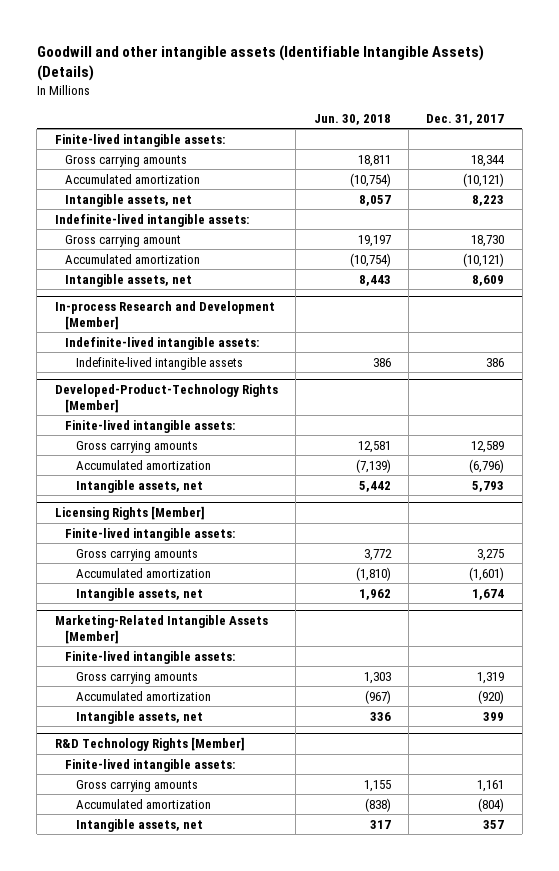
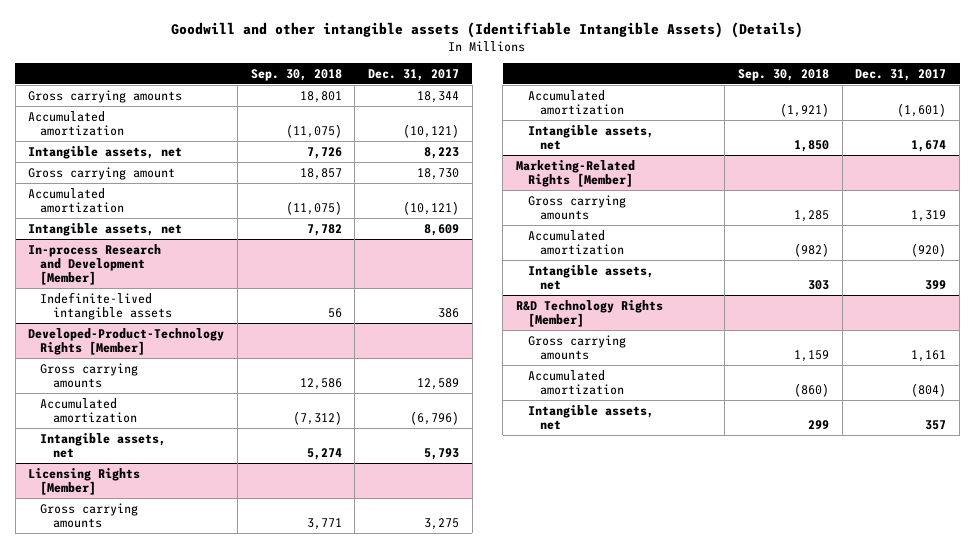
- | Jun. 30, 2018 | Dec. 31, 2017
+ | Sep. 30, 2018 | Dec. 31, 2017
- Finite-lived intangible assets:
- Indefinite-lived intangible assets:
@ In-process Research and Development [Member]
- Indefinite-lived intangible assets:
@ Developed-Product-Technology Rights [Member]
- Finite-lived intangible assets:
@ Licensing Rights [Member]
- Finite-lived intangible assets:
- Marketing-Related Intangible Assets [Member]
- Finite-lived intangible assets:
+ Marketing-Related Rights [Member]
@ R&D Technology Rights [Member]
- Finite-lived intangible assets:

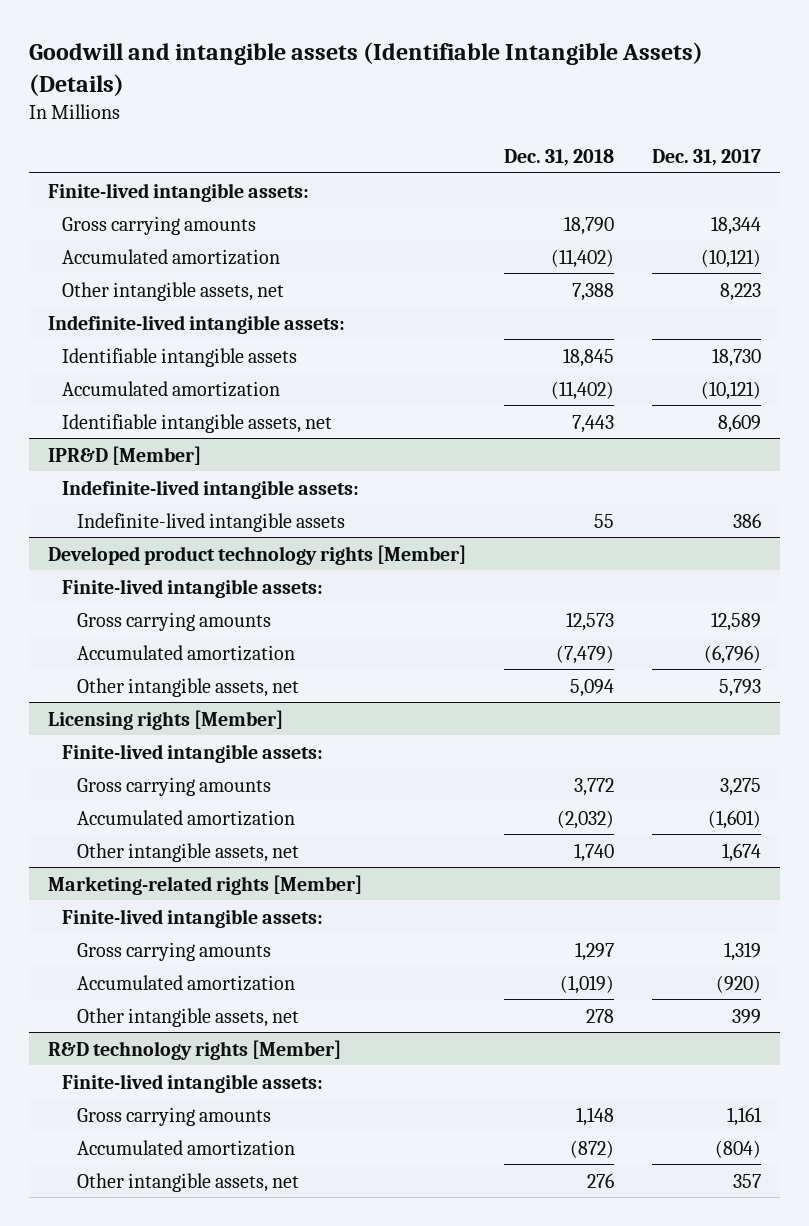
- Goodwill and other intangible assets (Identifiable Intangible Assets) (Details)
+ Goodwill and intangible assets (Identifiable Intangible Assets) (Details)
- | Sep. 30, 2018 | Dec. 31, 2017
+ | Dec. 31, 2018 | Dec. 31, 2017
+ Finite-lived intangible assets:
- Intangible assets, net | 7,726 | 8,223
- Gross carrying amount | 18,857 | 18,730
+ Other intangible assets, net | 7,388 | 8,223
+ Indefinite-lived intangible assets:
+ Identifiable intangible assets | 18,845 | 18,730
- Intangible assets, net | 7,782 | 8,609
- In-process Research and Development [Member]
+ Identifiable intangible assets, net | 7,443 | 8,609
+ IPR&D [Member]
+ Indefinite-lived intangible assets:
- Developed-Product-Technology Rights [Member]
+ Developed product technology rights [Member]
+ Finite-lived intangible assets:
- Intangible assets, net | 5,274 | 5,793
- Licensing Rights [Member]
+ Other intangible assets, net | 5,094 | 5,793
+ Licensing rights [Member]
+ Finite-lived intangible assets:
- Intangible assets, net | 1,850 | 1,674
- Marketing-Related Rights [Member]
+ Other intangible assets, net | 1,740 | 1,674
+ Marketing-related rights [Member]
+ Finite-lived intangible assets:
- Intangible assets, net | 303 | 399
- R&D Technology Rights [Member]
+ Other intangible assets, net | 278 | 399
+ R&D technology rights [Member]
+ Finite-lived intangible assets:
- Intangible assets, net | 299 | 357
+ Other intangible assets, net | 276 | 357

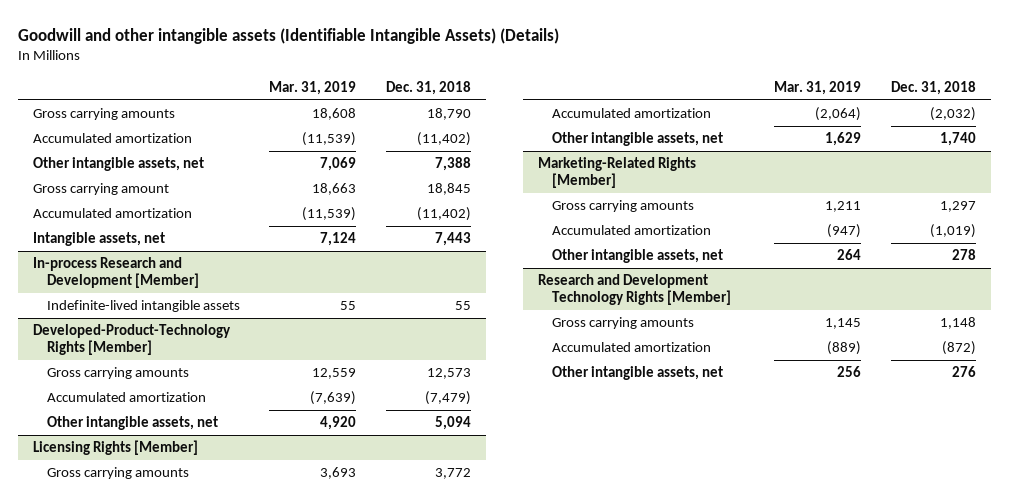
- Goodwill and intangible assets (Identifiable Intangible Assets) (Details)
+ Goodwill and other intangible assets (Identifiable Intangible Assets) (Details)
- | Dec. 31, 2018 | Dec. 31, 2017
+ | Mar. 31, 2019 | Dec. 31, 2018
- Finite-lived intangible assets:
- Indefinite-lived intangible assets:
- Identifiable intangible assets | 18,845 | 18,730
+ Gross carrying amount | 18,663 | 18,845
- Identifiable intangible assets, net | 7,443 | 8,609
- IPR&D [Member]
- Indefinite-lived intangible assets:
+ Intangible assets, net | 7,124 | 7,443
+ In-process Research and Development [Member]
- Developed product technology rights [Member]
- Finite-lived intangible assets:
+ Developed-Product-Technology Rights [Member]
- Licensing rights [Member]
- Finite-lived intangible assets:
+ Licensing Rights [Member]
- Marketing-related rights [Member]
- Finite-lived intangible assets:
+ Marketing-Related Rights [Member]
- R&D technology rights [Member]
- Finite-lived intangible assets:
+ Research and Development Technology Rights [Member]

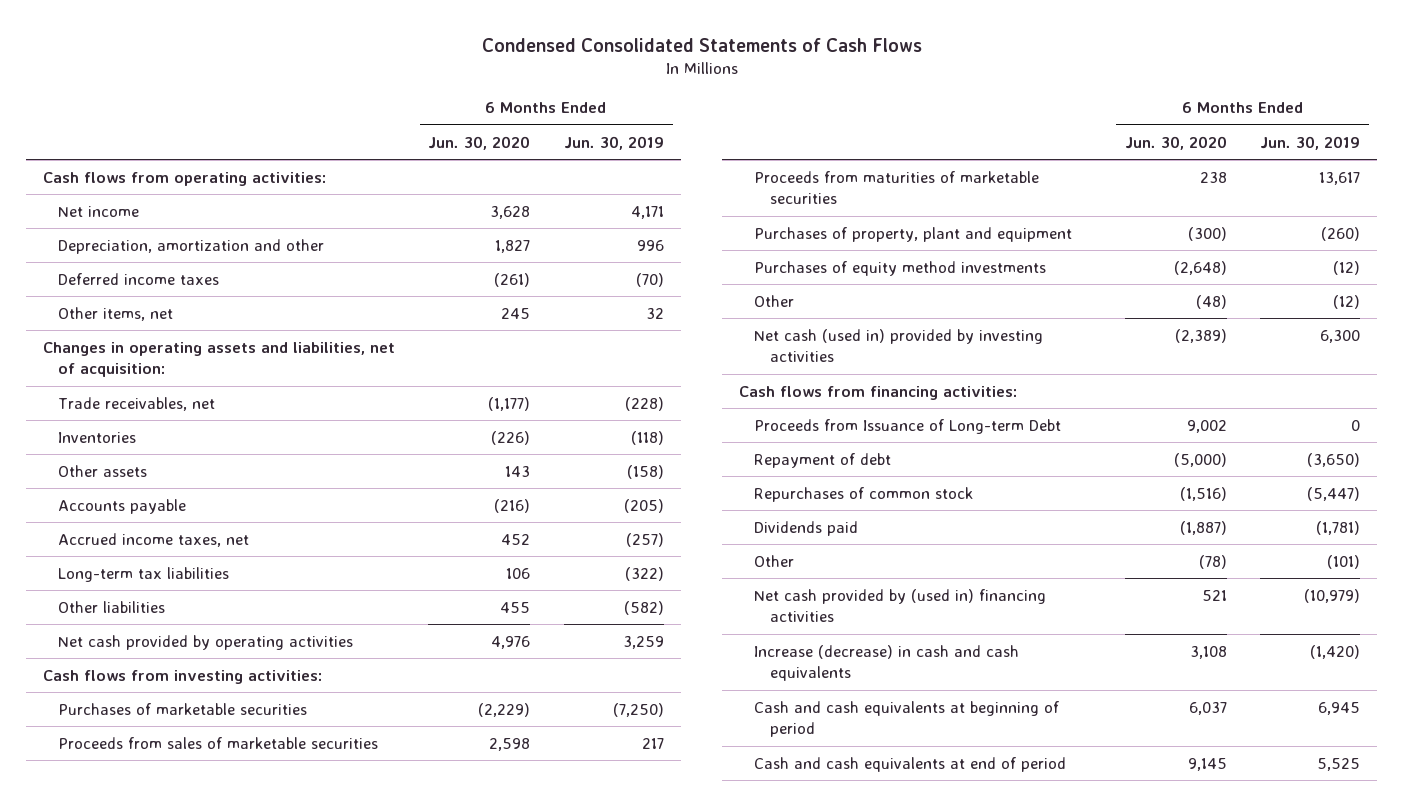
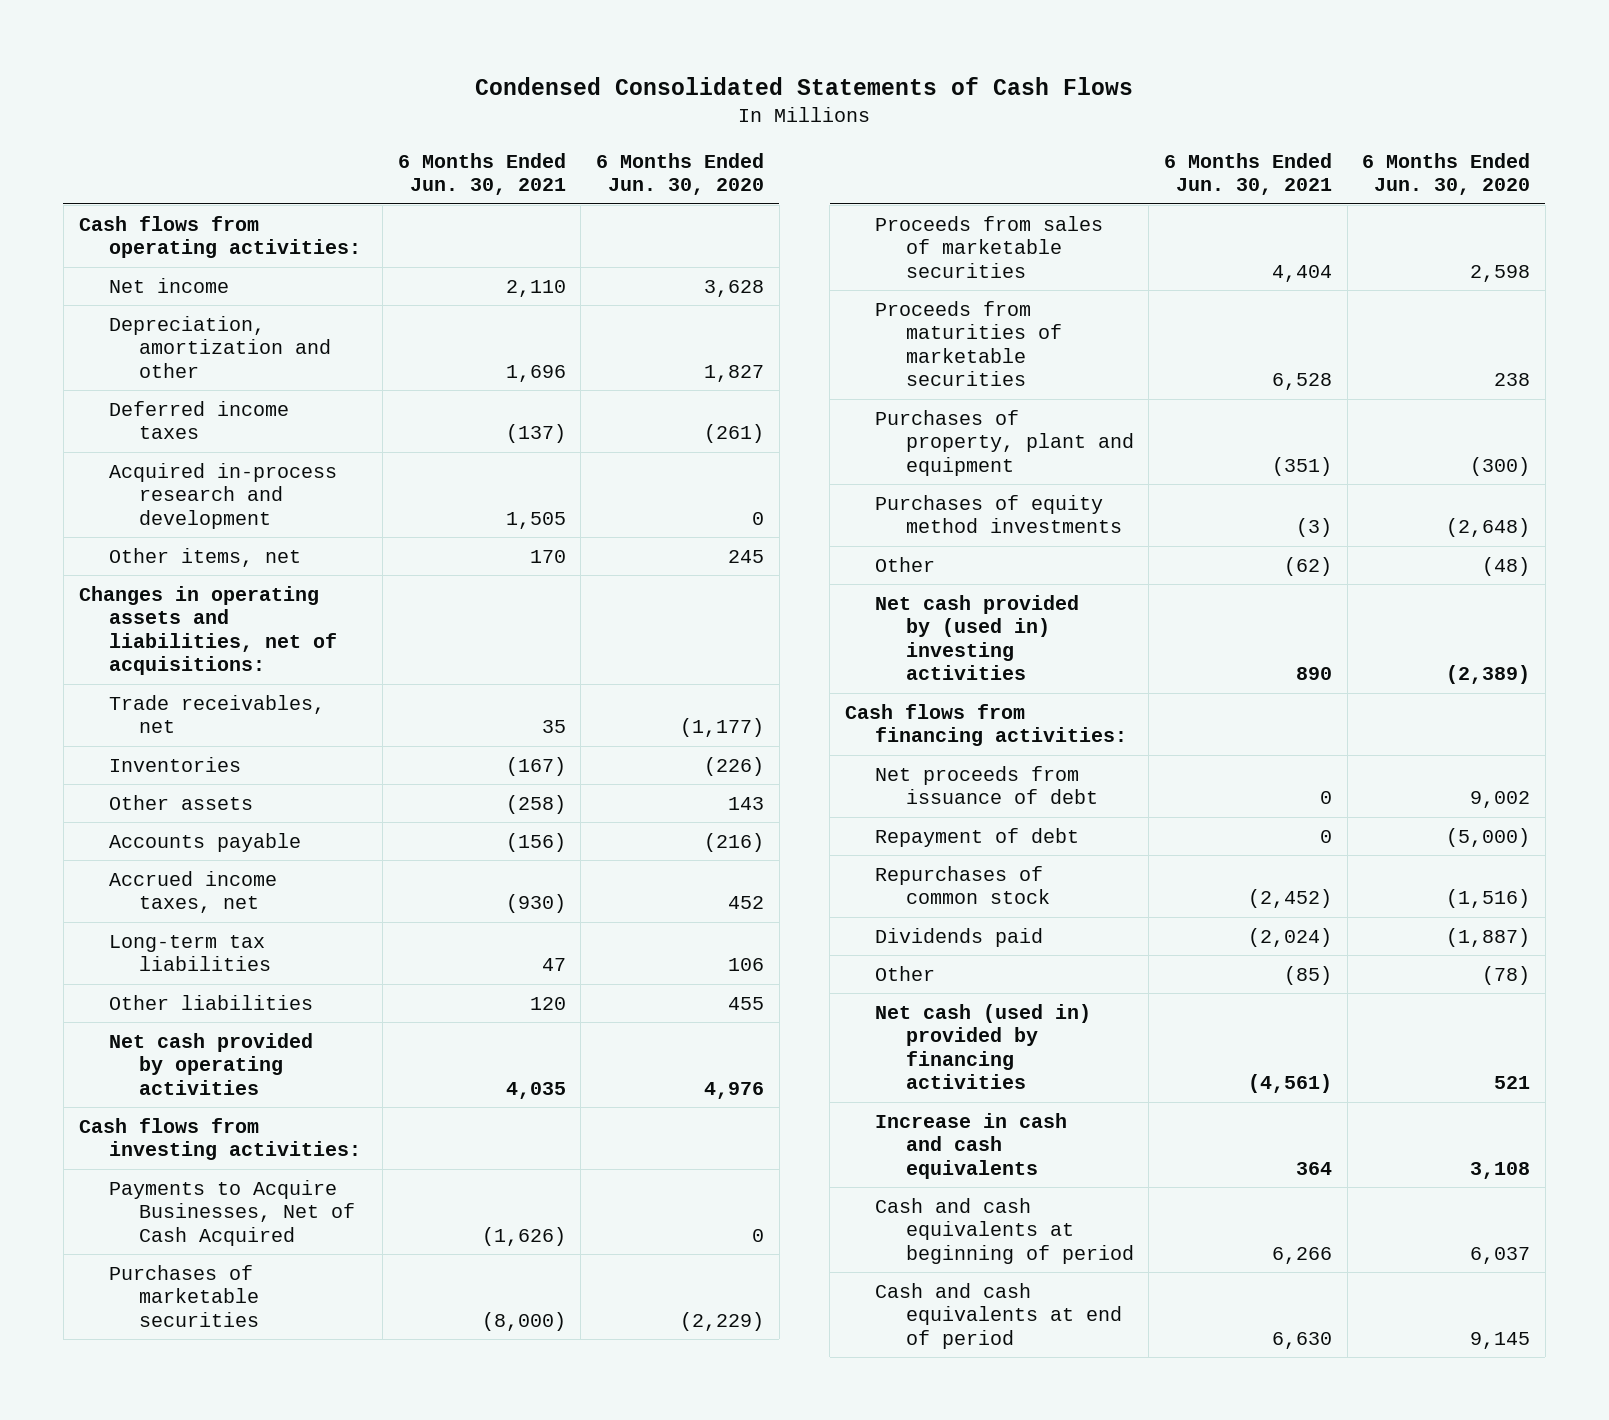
- | 6 Months Ended Jun. 30, 2020 | 6 Months Ended Jun. 30, 2019
+ | 6 Months Ended Jun. 30, 2021 | 6 Months Ended Jun. 30, 2020
+ Acquired in-process research and development | 1,505 | 0
- Changes in operating assets and liabilities, net of acquisition:
+ Changes in operating assets and liabilities, net of acquisitions:
+ Payments to Acquire Businesses, Net of Cash Acquired | (1,626) | 0
- Net cash (used in) provided by investing activities | (2,389) | 6,300
+ Net cash provided by (used in) investing activities | 890 | (2,389)
- Proceeds from Issuance of Long-term Debt | 9,002 | 0
+ Net proceeds from issuance of debt | 0 | 9,002
- Net cash provided by (used in) financing activities | 521 | (10,979)
- Increase (decrease) in cash and cash equivalents | 3,108 | (1,420)
+ Net cash (used in) provided by financing activities | (4,561) | 521
+ Increase in cash and cash equivalents | 364 | 3,108

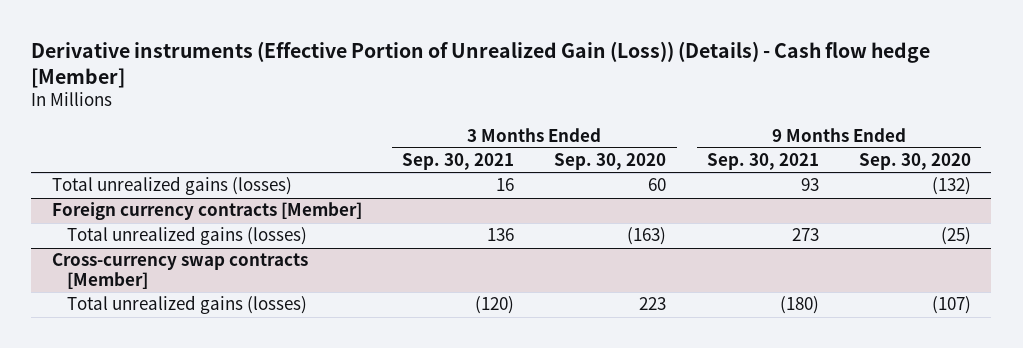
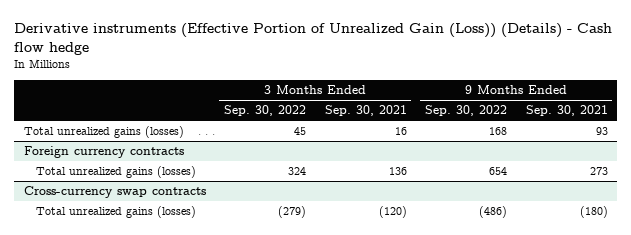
- Derivative instruments (Effective Portion of Unrealized Gain (Loss)) (Details) - Cash flow hedge [Member]
+ Derivative instruments (Effective Portion of Unrealized Gain (Loss)) (Details) - Cash flow hedge
- | 3 Months Ended Sep. 30, 2021 | 3 Months Ended Sep. 30, 2020 | 9 Months Ended Sep. 30, 2021 | 9 Months Ended Sep. 30, 2020
+ | 3 Months Ended Sep. 30, 2022 | 3 Months Ended Sep. 30, 2021 | 9 Months Ended Sep. 30, 2022 | 9 Months Ended Sep. 30, 2021
- Foreign currency contracts [Member]
+ Foreign currency contracts
- Cross-currency swap contracts [Member]
+ Cross-currency swap contracts

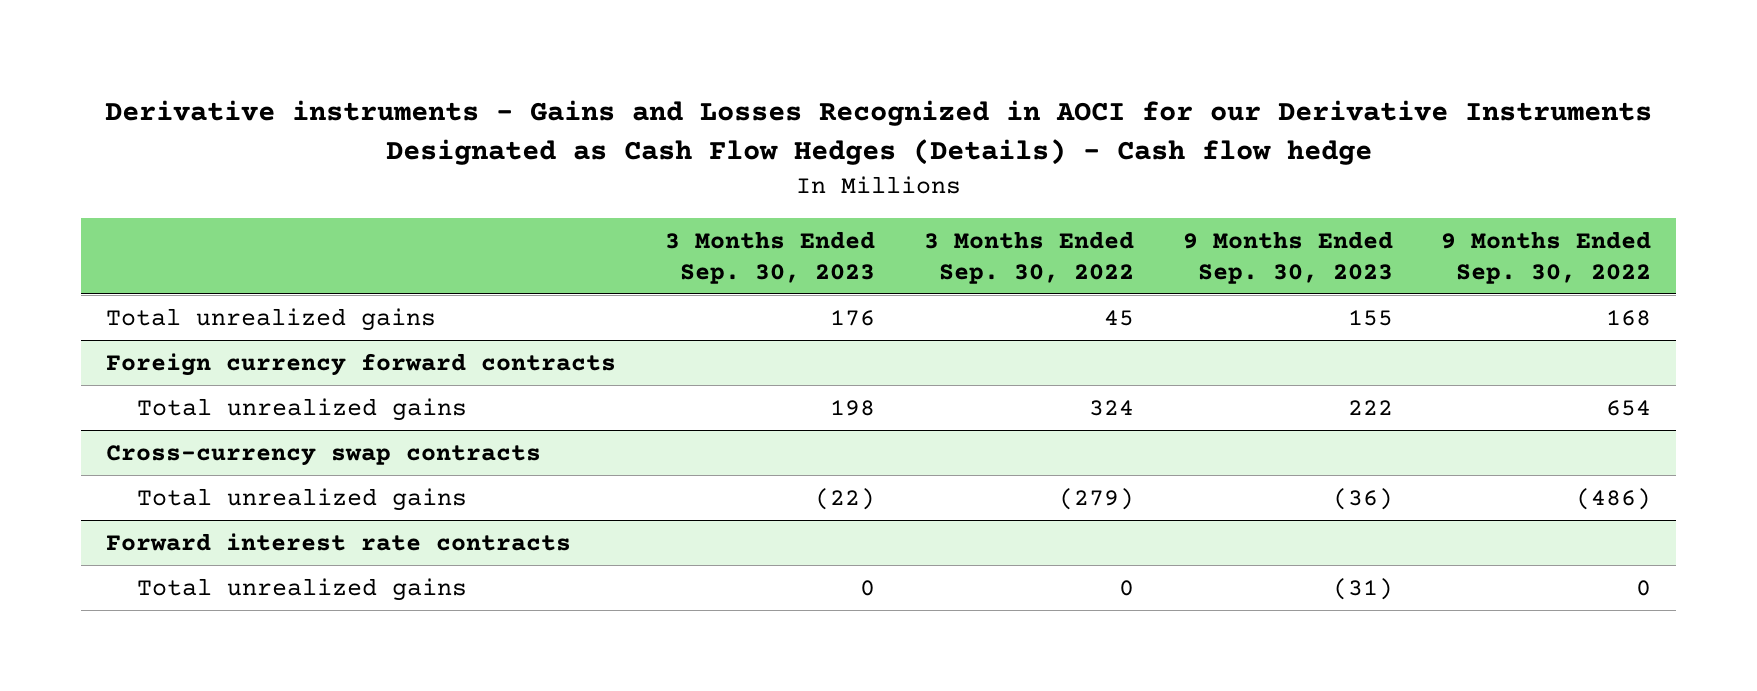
- Derivative instruments (Effective Portion of Unrealized Gain (Loss)) (Details) - Cash flow hedge
+ Derivative instruments - Gains and Losses Recognized in AOCI for our Derivative Instruments Designated as Cash Flow Hedges (Details) - Cash flow hedge
- | 3 Months Ended Sep. 30, 2022 | 3 Months Ended Sep. 30, 2021 | 9 Months Ended Sep. 30, 2022 | 9 Months Ended Sep. 30, 2021
+ | 3 Months Ended Sep. 30, 2023 | 3 Months Ended Sep. 30, 2022 | 9 Months Ended Sep. 30, 2023 | 9 Months Ended Sep. 30, 2022
- Total unrealized gains (losses) | 45 | 16 | 168 | 93
- Foreign currency contracts
- Total unrealized gains (losses) | 324 | 136 | 654 | 273
+ Total unrealized gains | 176 | 45 | 155 | 168
+ Foreign currency forward contracts
+ Total unrealized gains | 198 | 324 | 222 | 654
@ Cross-currency swap contracts
- Total unrealized gains (losses) | (279) | (120) | (486) | (180)
+ Total unrealized gains | (22) | (279) | (36) | (486)
+ Forward interest rate contracts
+ Total unrealized gains | 0 | 0 | (31) | 0

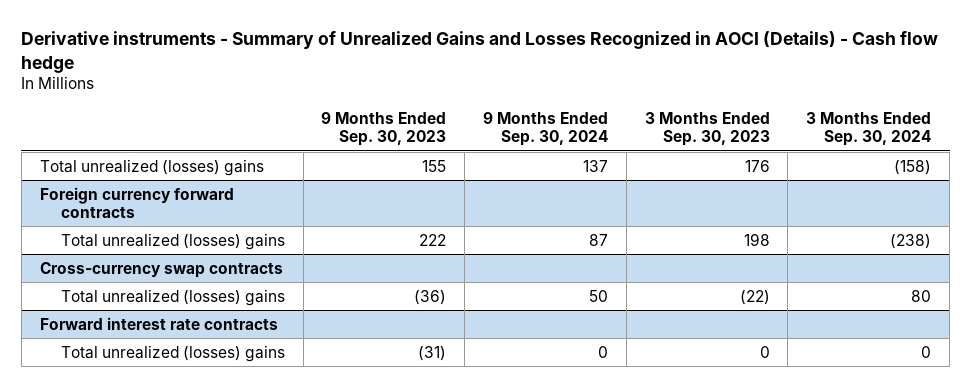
- Derivative instruments - Gains and Losses Recognized in AOCI for our Derivative Instruments Designated as Cash Flow Hedges (Details) - Cash flow hedge
+ Derivative instruments - Summary of Unrealized Gains and Losses Recognized in AOCI (Details) - Cash flow hedge
- | 3 Months Ended Sep. 30, 2023 | 3 Months Ended Sep. 30, 2022 | 9 Months Ended Sep. 30, 2023 | 9 Months Ended Sep. 30, 2022
+ | 9 Months Ended Sep. 30, 2023 | 9 Months Ended Sep. 30, 2024 | 3 Months Ended Sep. 30, 2023 | 3 Months Ended Sep. 30, 2024
- Total unrealized gains | 176 | 45 | 155 | 168
+ Total unrealized (losses) gains | 155 | 137 | 176 | (158)
@ Foreign currency forward contracts
- Total unrealized gains | 198 | 324 | 222 | 654
+ Total unrealized (losses) gains | 222 | 87 | 198 | (238)
@ Cross-currency swap contracts
- Total unrealized gains | (22) | (279) | (36) | (486)
+ Total unrealized (losses) gains | (36) | 50 | (22) | 80
@ Forward interest rate contracts
- Total unrealized gains | 0 | 0 | (31) | 0
+ Total unrealized (losses) gains | (31) | 0 | 0 | 0

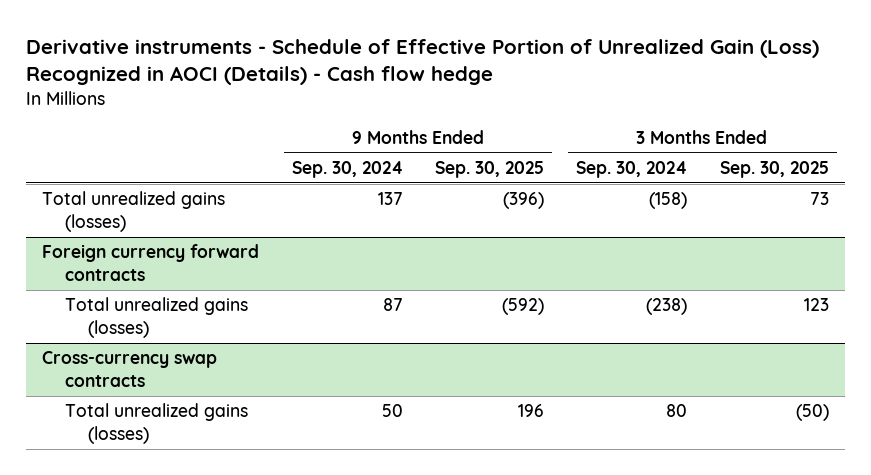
- Derivative instruments - Summary of Unrealized Gains and Losses Recognized in AOCI (Details) - Cash flow hedge
+ Derivative instruments - Schedule of Effective Portion of Unrealized Gain (Loss) Recognized in AOCI (Details) - Cash flow hedge
- | 9 Months Ended Sep. 30, 2023 | 9 Months Ended Sep. 30, 2024 | 3 Months Ended Sep. 30, 2023 | 3 Months Ended Sep. 30, 2024
+ | 9 Months Ended Sep. 30, 2024 | 9 Months Ended Sep. 30, 2025 | 3 Months Ended Sep. 30, 2024 | 3 Months Ended Sep. 30, 2025
- Total unrealized (losses) gains | 155 | 137 | 176 | (158)
+ Total unrealized gains (losses) | 137 | (396) | (158) | 73
@ Foreign currency forward contracts
- Total unrealized (losses) gains | 222 | 87 | 198 | (238)
+ Total unrealized gains (losses) | 87 | (592) | (238) | 123
@ Cross-currency swap contracts
- Total unrealized (losses) gains | (36) | 50 | (22) | 80
- Forward interest rate contracts
- Total unrealized (losses) gains | (31) | 0 | 0 | 0
@ Cross-currency swap contracts
+ Total unrealized gains (losses) | 50 | 196 | 80 | (50)

